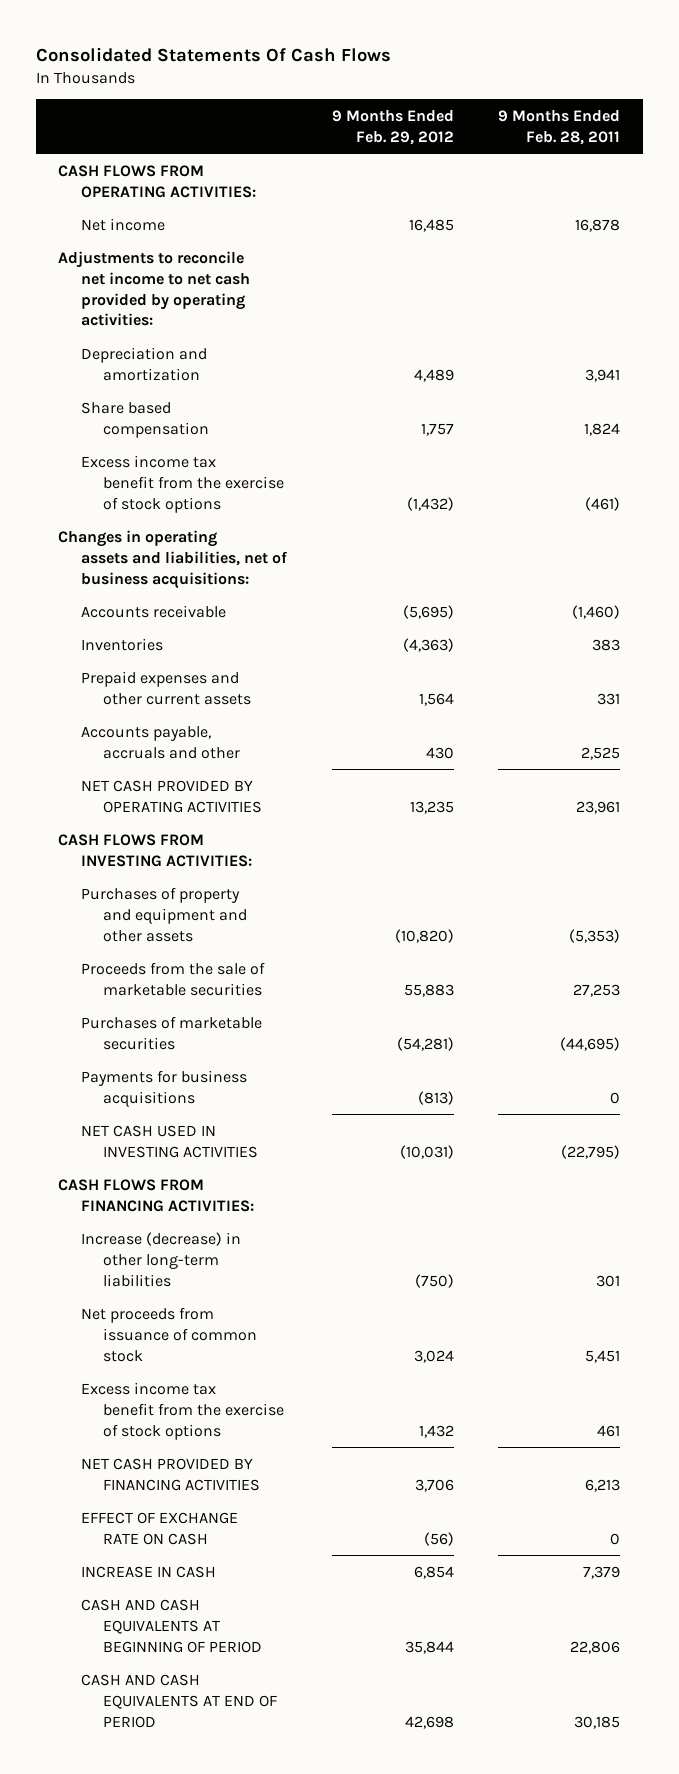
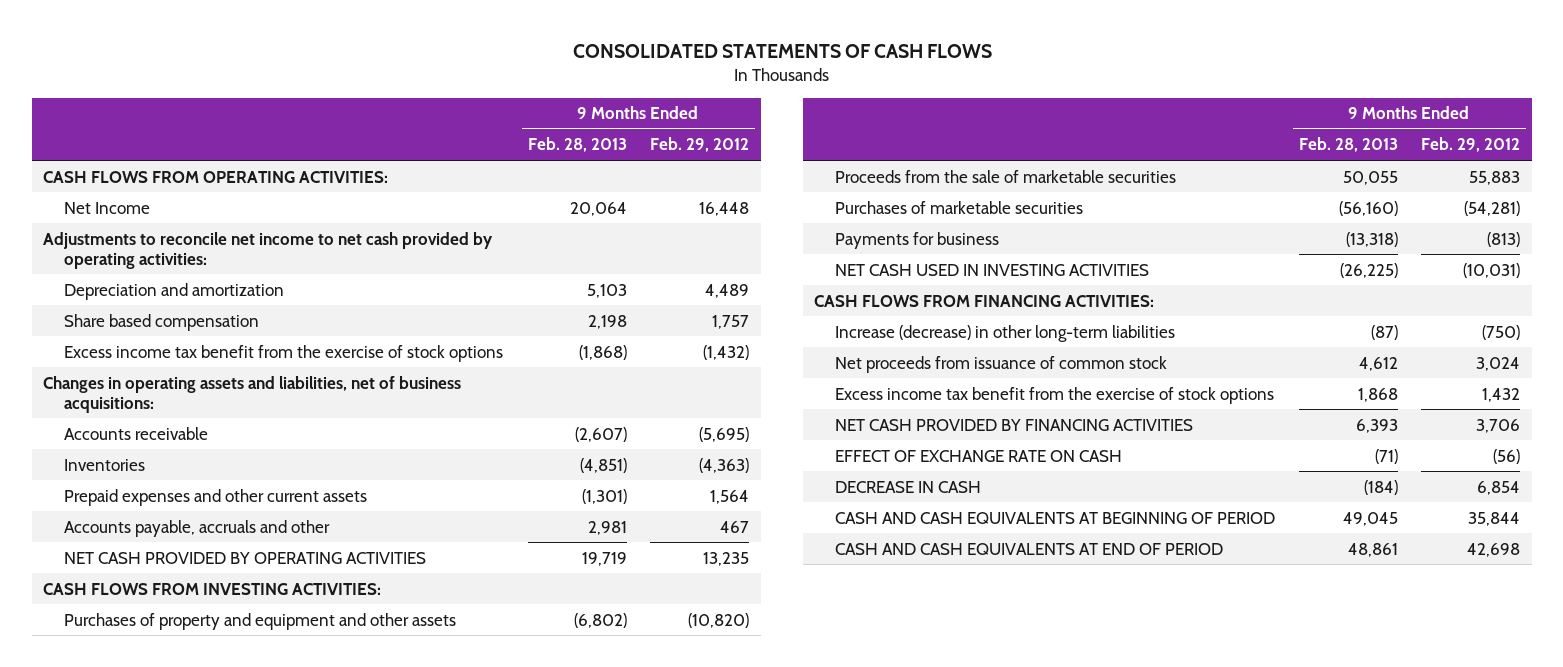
- Consolidated Statements Of Cash Flows
+ CONSOLIDATED STATEMENTS OF CASH FLOWS
- | 9 Months Ended Feb. 29, 2012 | 9 Months Ended Feb. 28, 2011
+ | 9 Months Ended Feb. 28, 2013 | 9 Months Ended Feb. 29, 2012
- Net income | 16,485 | 16,878
+ Net Income | 20,064 | 16,448
- Accounts payable, accruals and other | 430 | 2,525
+ Accounts payable, accruals and other | 2,981 | 467
- Payments for business acquisitions | (813) | 0
+ Payments for business | (13,318) | (813)
- INCREASE IN CASH | 6,854 | 7,379
+ DECREASE IN CASH | (184) | 6,854

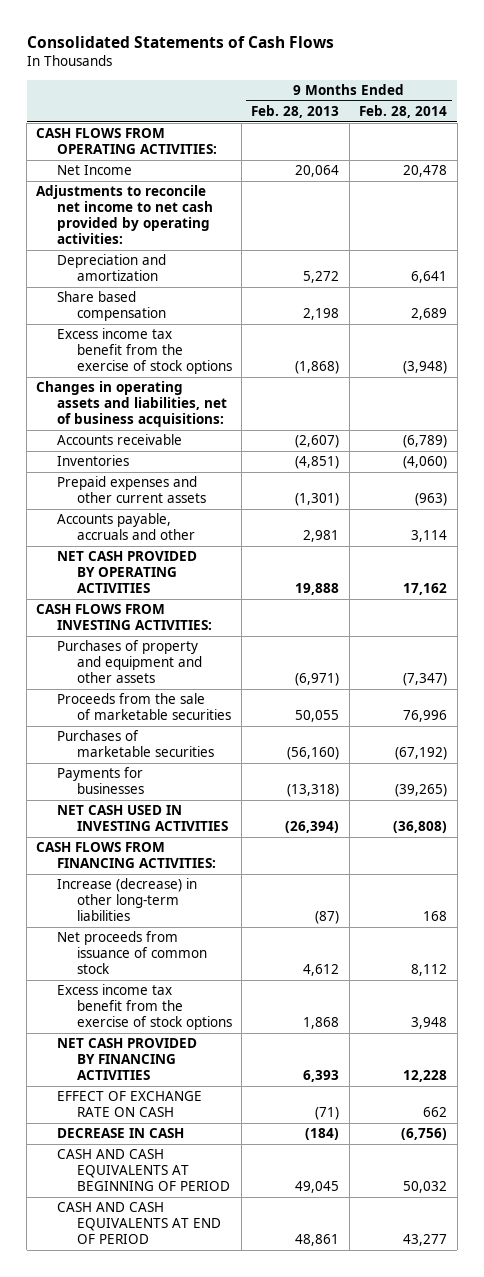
- CONSOLIDATED STATEMENTS OF CASH FLOWS
+ Consolidated Statements of Cash Flows
- | 9 Months Ended Feb. 28, 2013 | 9 Months Ended Feb. 29, 2012
+ | 9 Months Ended Feb. 28, 2013 | 9 Months Ended Feb. 28, 2014
- Depreciation and amortization | 5,103 | 4,489
+ Depreciation and amortization | 5,272 | 6,641
- NET CASH PROVIDED BY OPERATING ACTIVITIES | 19,719 | 13,235
+ NET CASH PROVIDED BY OPERATING ACTIVITIES | 19,888 | 17,162
- Purchases of property and equipment and other assets | (6,802) | (10,820)
+ Purchases of property and equipment and other assets | (6,971) | (7,347)
- Payments for business | (13,318) | (813)
- NET CASH USED IN INVESTING ACTIVITIES | (26,225) | (10,031)
+ Payments for businesses | (13,318) | (39,265)
+ NET CASH USED IN INVESTING ACTIVITIES | (26,394) | (36,808)

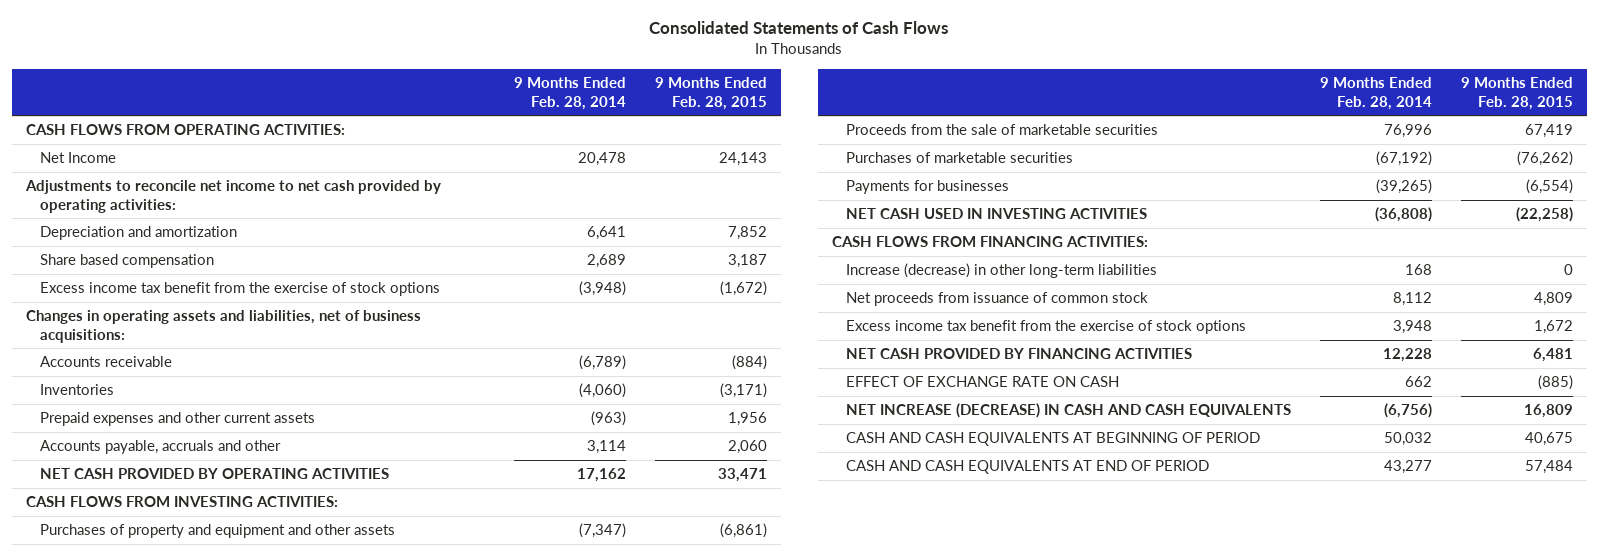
- | 9 Months Ended Feb. 28, 2013 | 9 Months Ended Feb. 28, 2014
+ | 9 Months Ended Feb. 28, 2014 | 9 Months Ended Feb. 28, 2015
- DECREASE IN CASH | (184) | (6,756)
+ NET INCREASE (DECREASE) IN CASH AND CASH EQUIVALENTS | (6,756) | 16,809

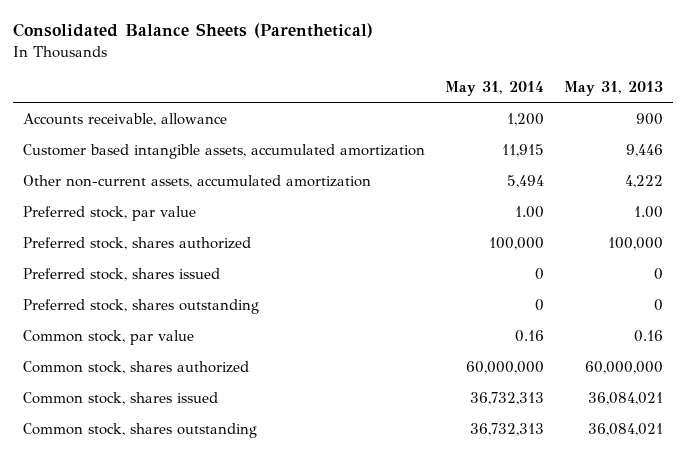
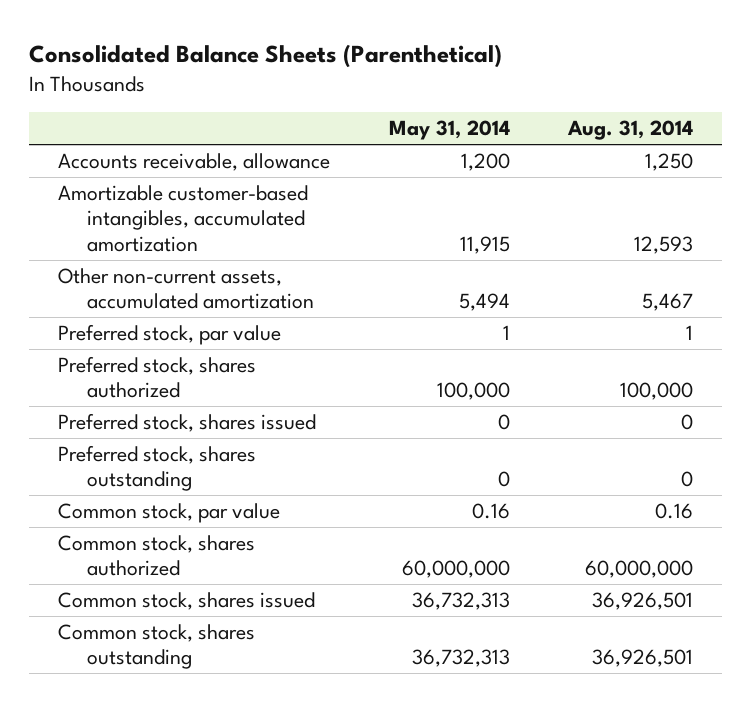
- | May 31, 2014 | May 31, 2013
+ | May 31, 2014 | Aug. 31, 2014
- Customer based intangible assets, accumulated amortization | 11,915 | 9,446
+ Amortizable customer-based intangibles, accumulated amortization | 11,915 | 12,593
- Preferred stock, par value | 1.00 | 1.00
+ Preferred stock, par value | 1 | 1

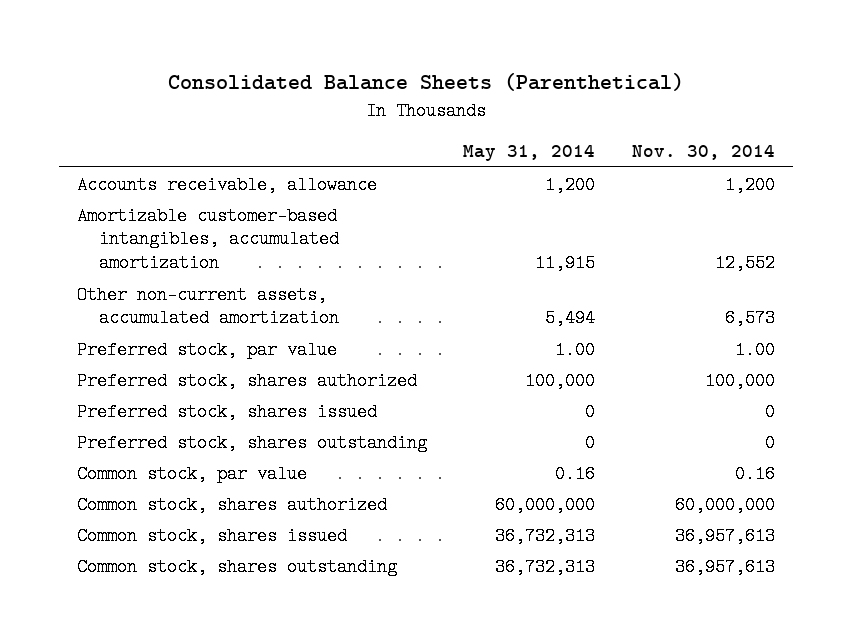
- | May 31, 2014 | Aug. 31, 2014
+ | May 31, 2014 | Nov. 30, 2014
- Preferred stock, par value | 1 | 1
+ Preferred stock, par value | 1.00 | 1.00

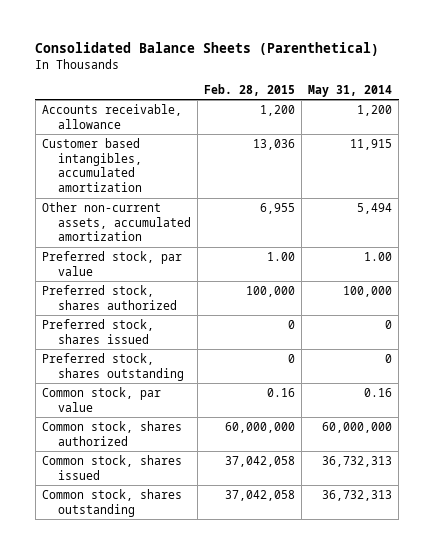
- | May 31, 2014 | Nov. 30, 2014
+ | Feb. 28, 2015 | May 31, 2014
- Amortizable customer-based intangibles, accumulated amortization | 11,915 | 12,552
+ Customer based intangibles, accumulated amortization | 13,036 | 11,915

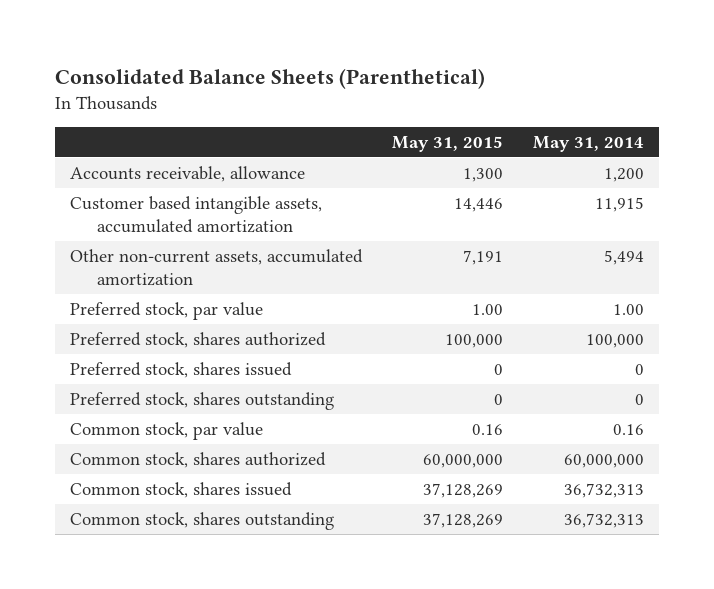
- | Feb. 28, 2015 | May 31, 2014
+ | May 31, 2015 | May 31, 2014
- Customer based intangibles, accumulated amortization | 13,036 | 11,915
+ Customer based intangible assets, accumulated amortization | 14,446 | 11,915

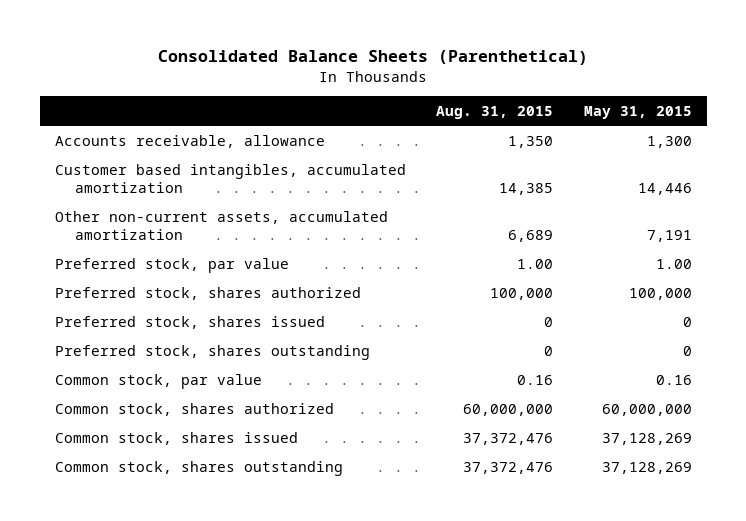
- | May 31, 2015 | May 31, 2014
+ | Aug. 31, 2015 | May 31, 2015
- Customer based intangible assets, accumulated amortization | 14,446 | 11,915
+ Customer based intangibles, accumulated amortization | 14,385 | 14,446

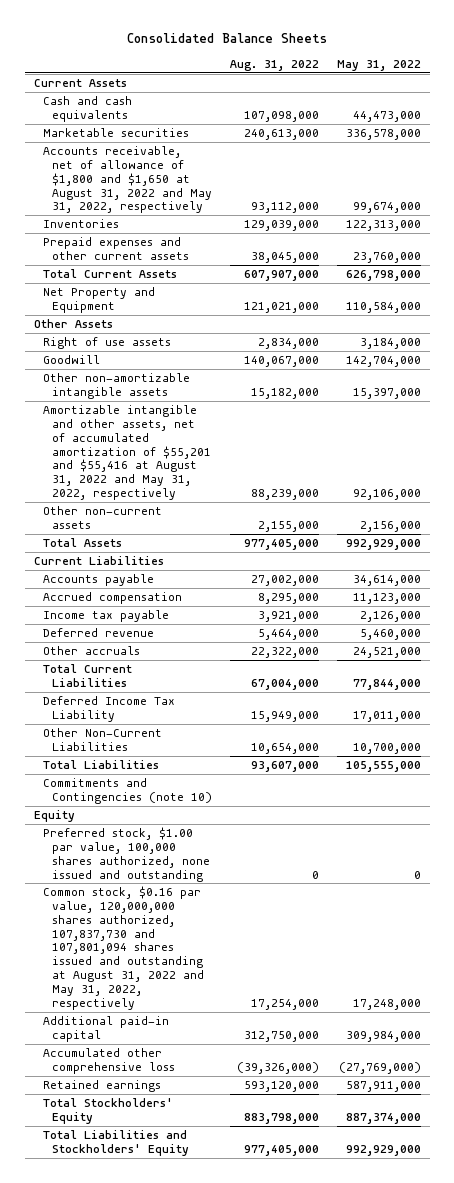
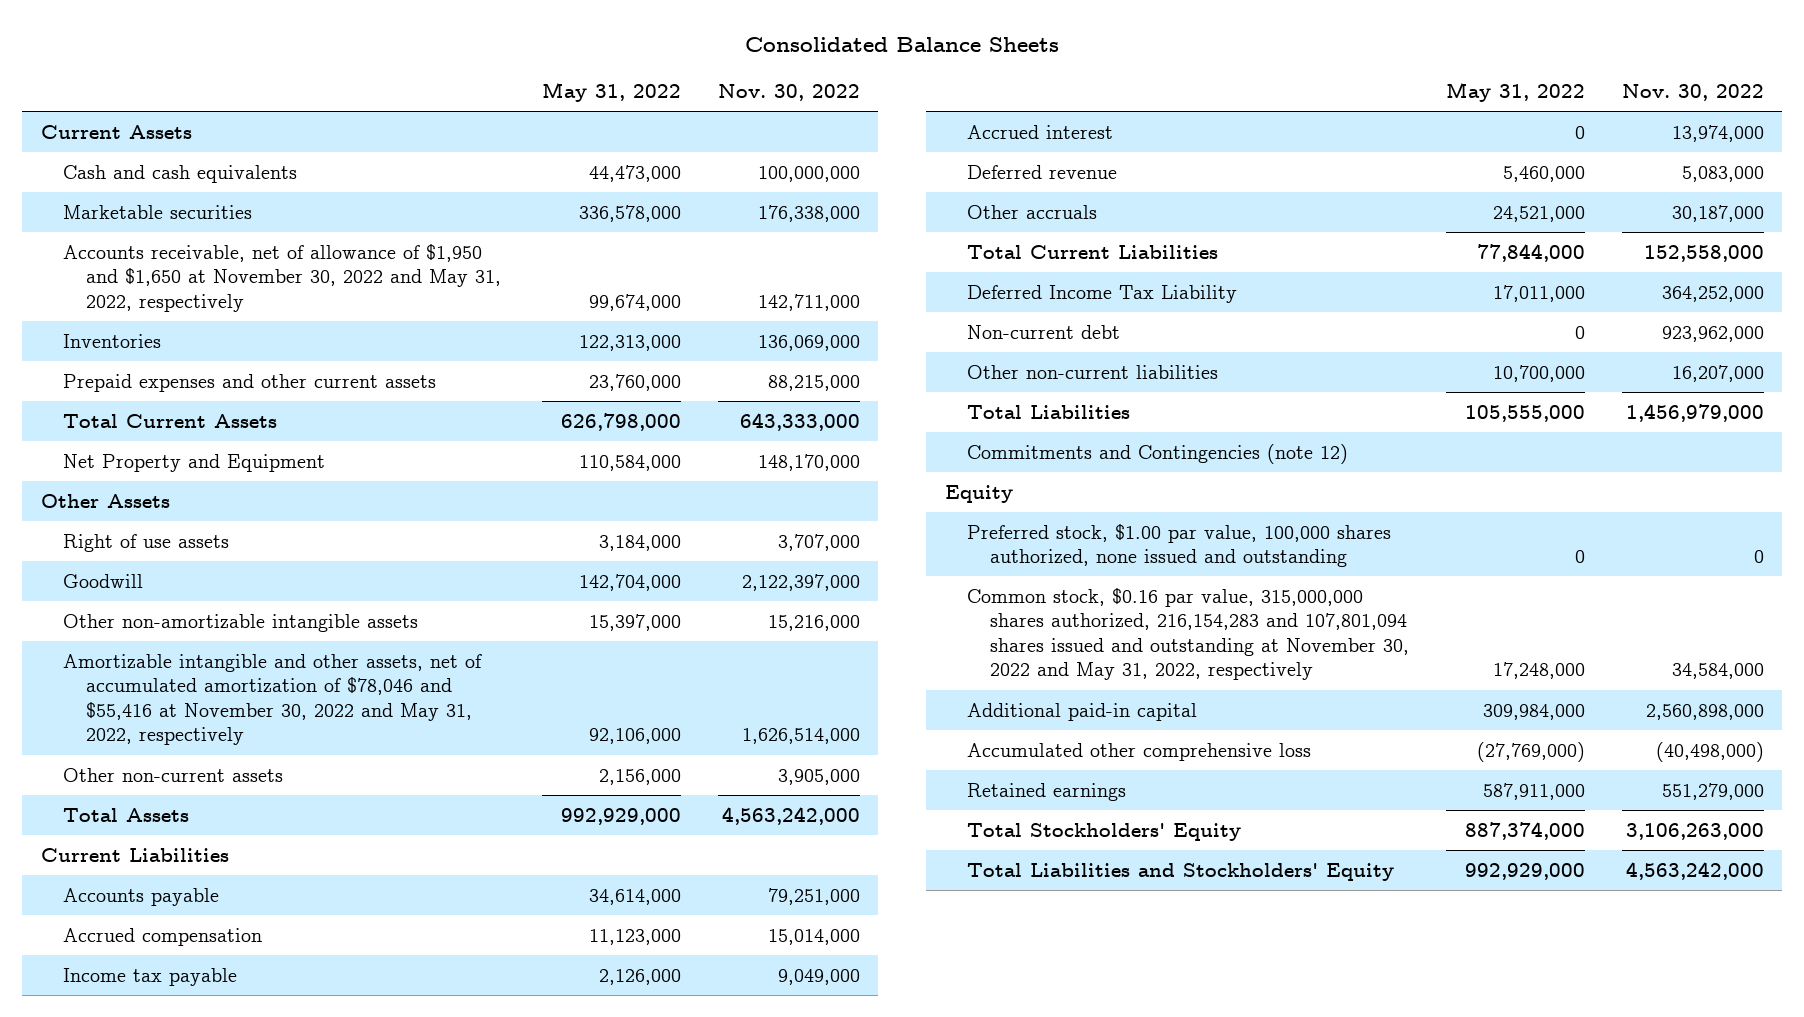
- | Aug. 31, 2022 | May 31, 2022
+ | May 31, 2022 | Nov. 30, 2022
- Accounts receivable, net of allowance of $1,800 and $1,650 at August 31, 2022 and May 31, 2022, respectively | 93,112,000 | 99,674,000
+ Accounts receivable, net of allowance of $1,950 and $1,650 at November 30, 2022 and May 31, 2022, respectively | 99,674,000 | 142,711,000
- Amortizable intangible and other assets, net of accumulated amortization of $55,201 and $55,416 at August 31, 2022 and May 31, 2022, respectively | 88,239,000 | 92,106,000
+ Amortizable intangible and other assets, net of accumulated amortization of $78,046 and $55,416 at November 30, 2022 and May 31, 2022, respectively | 92,106,000 | 1,626,514,000
+ Accrued interest | 0 | 13,974,000
- Other Non-Current Liabilities | 10,654,000 | 10,700,000
+ Non-current debt | 0 | 923,962,000
+ Other non-current liabilities | 10,700,000 | 16,207,000
- Commitments and Contingencies (note 10)
+ Commitments and Contingencies (note 12)
- Common stock, $0.16 par value, 120,000,000 shares authorized, 107,837,730 and 107,801,094 shares issued and outstanding at August 31, 2022 and May 31, 2022, respectively | 17,254,000 | 17,248,000
+ Common stock, $0.16 par value, 315,000,000 shares authorized, 216,154,283 and 107,801,094 shares issued and outstanding at November 30, 2022 and May 31, 2022, respectively | 17,248,000 | 34,584,000

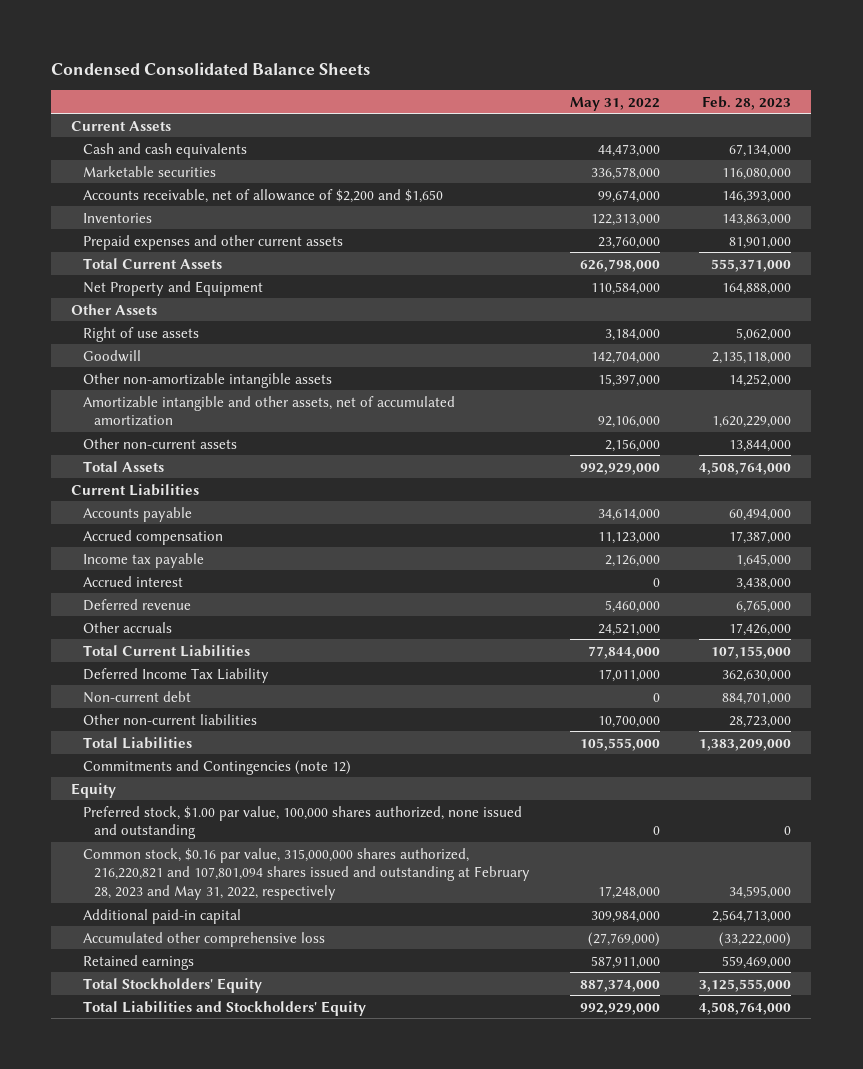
- Consolidated Balance Sheets
+ Condensed Consolidated Balance Sheets
- | May 31, 2022 | Nov. 30, 2022
+ | May 31, 2022 | Feb. 28, 2023
- Accounts receivable, net of allowance of $1,950 and $1,650 at November 30, 2022 and May 31, 2022, respectively | 99,674,000 | 142,711,000
+ Accounts receivable, net of allowance of $2,200 and $1,650 | 99,674,000 | 146,393,000
- Amortizable intangible and other assets, net of accumulated amortization of $78,046 and $55,416 at November 30, 2022 and May 31, 2022, respectively | 92,106,000 | 1,626,514,000
+ Amortizable intangible and other assets, net of accumulated amortization | 92,106,000 | 1,620,229,000
- Common stock, $0.16 par value, 315,000,000 shares authorized, 216,154,283 and 107,801,094 shares issued and outstanding at November 30, 2022 and May 31, 2022, respectively | 17,248,000 | 34,584,000
+ Common stock, $0.16 par value, 315,000,000 shares authorized, 216,220,821 and 107,801,094 shares issued and outstanding at February 28, 2023 and May 31, 2022, respectively | 17,248,000 | 34,595,000

